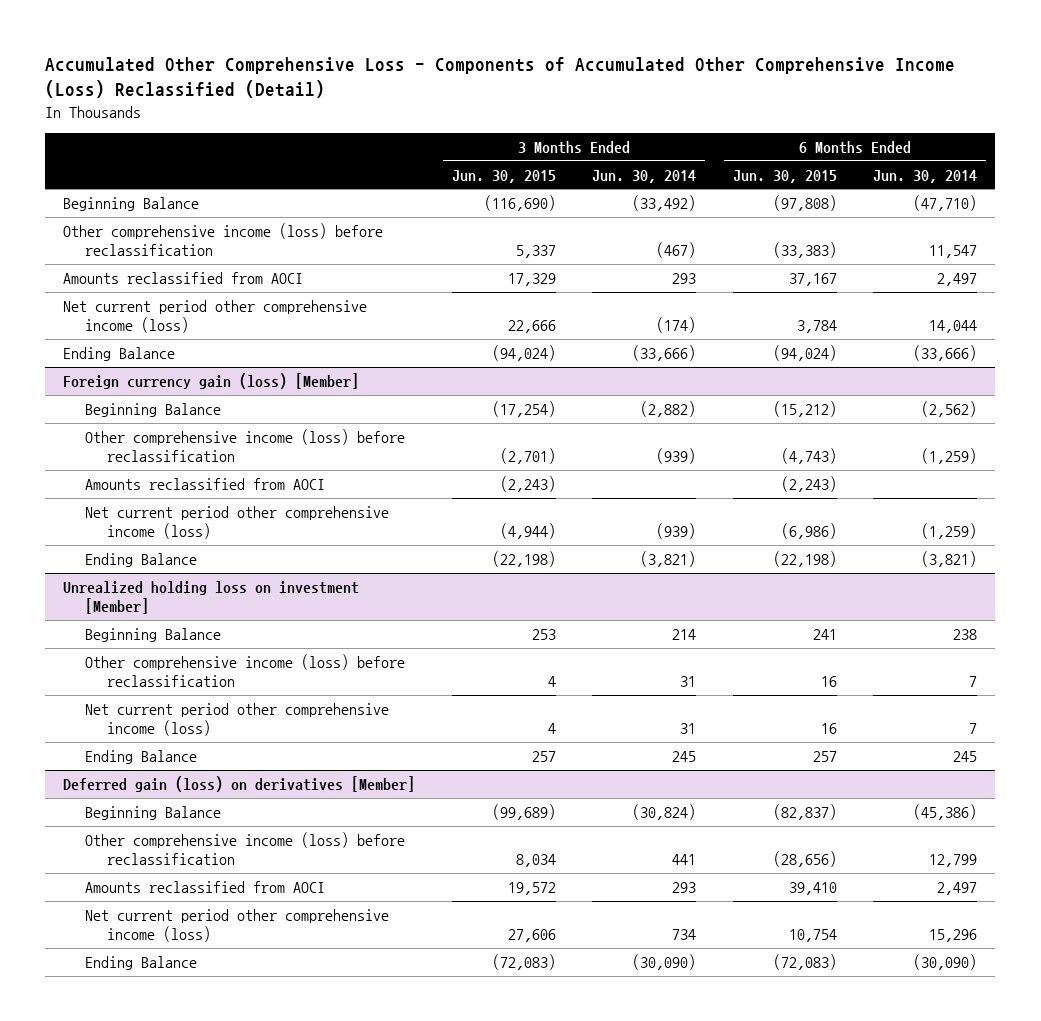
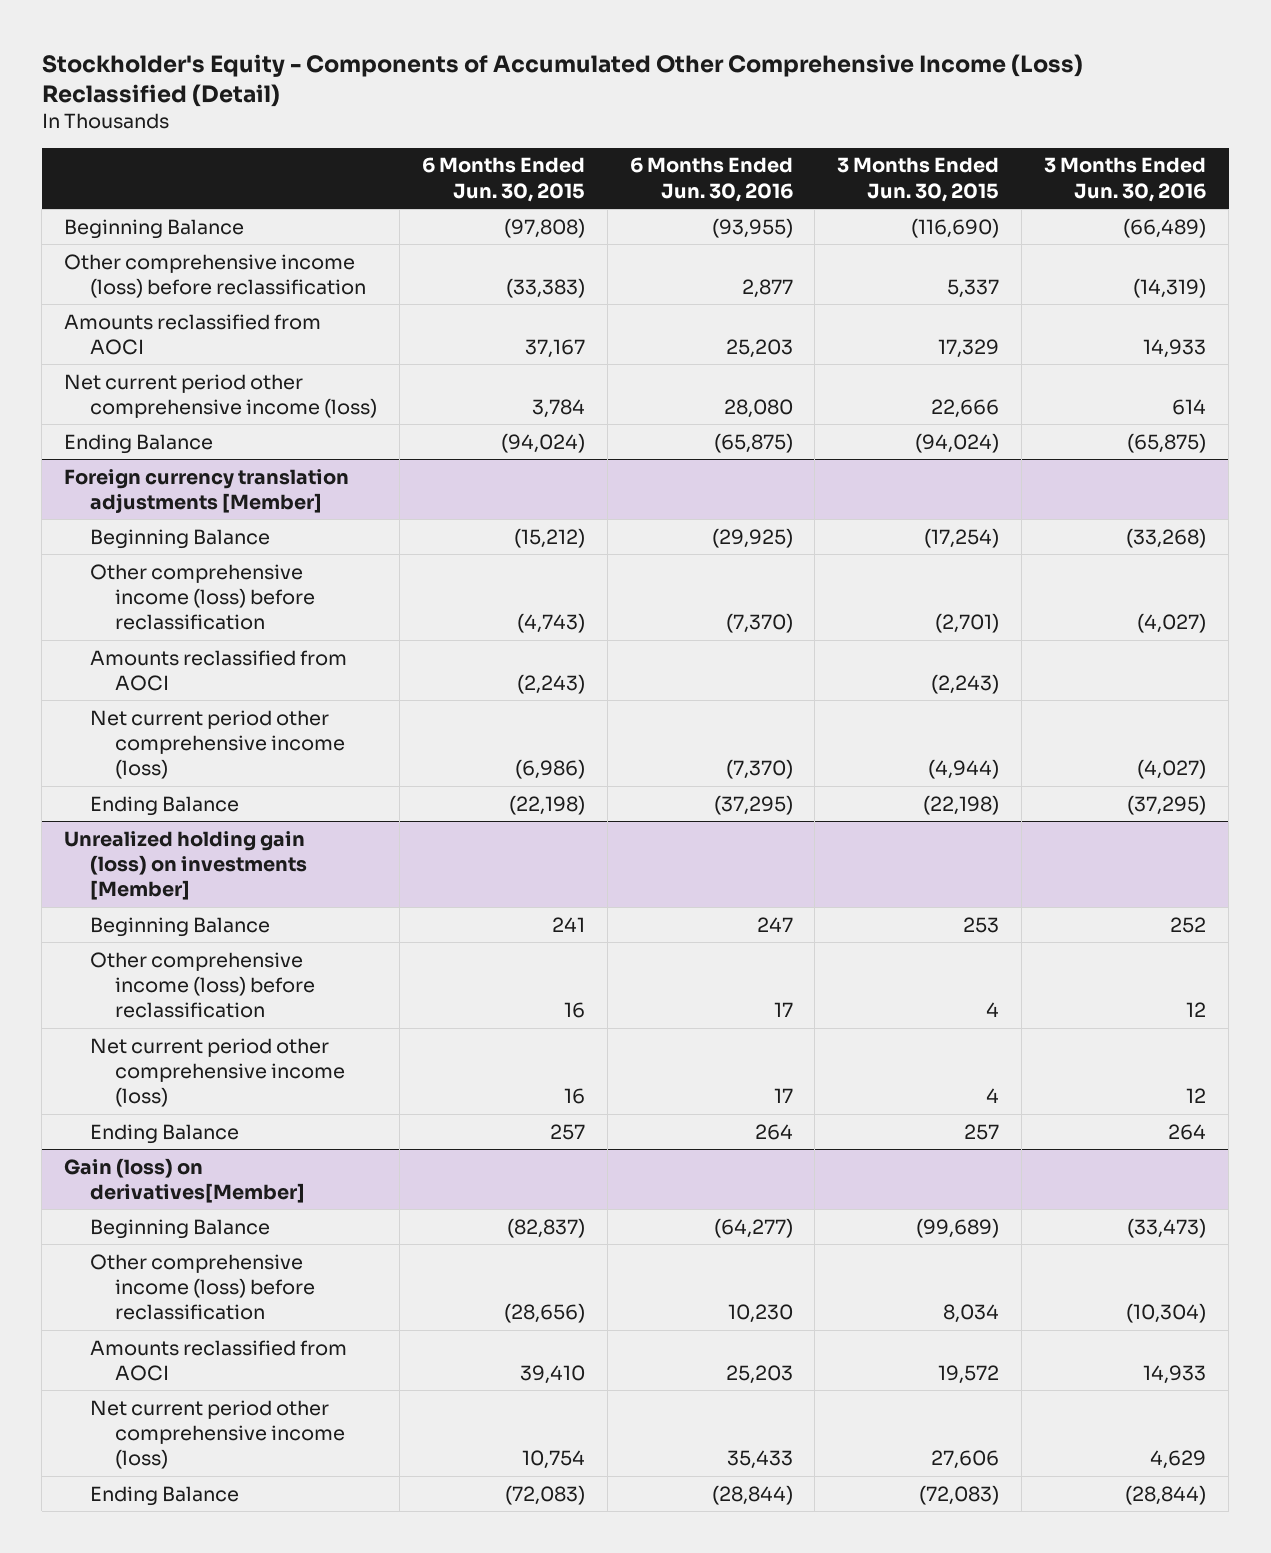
- Accumulated Other Comprehensive Loss - Components of Accumulated Other Comprehensive Income (Loss) Reclassified (Detail)
+ Stockholder's Equity - Components of Accumulated Other Comprehensive Income (Loss) Reclassified (Detail)
- | 3 Months Ended Jun. 30, 2015 | 3 Months Ended Jun. 30, 2014 | 6 Months Ended Jun. 30, 2015 | 6 Months Ended Jun. 30, 2014
+ | 6 Months Ended Jun. 30, 2015 | 6 Months Ended Jun. 30, 2016 | 3 Months Ended Jun. 30, 2015 | 3 Months Ended Jun. 30, 2016
- Foreign currency gain (loss) [Member]
+ Foreign currency translation adjustments [Member]
- Unrealized holding loss on investment [Member]
+ Unrealized holding gain (loss) on investments [Member]
- Deferred gain (loss) on derivatives [Member]
+ Gain (loss) on derivatives[Member]

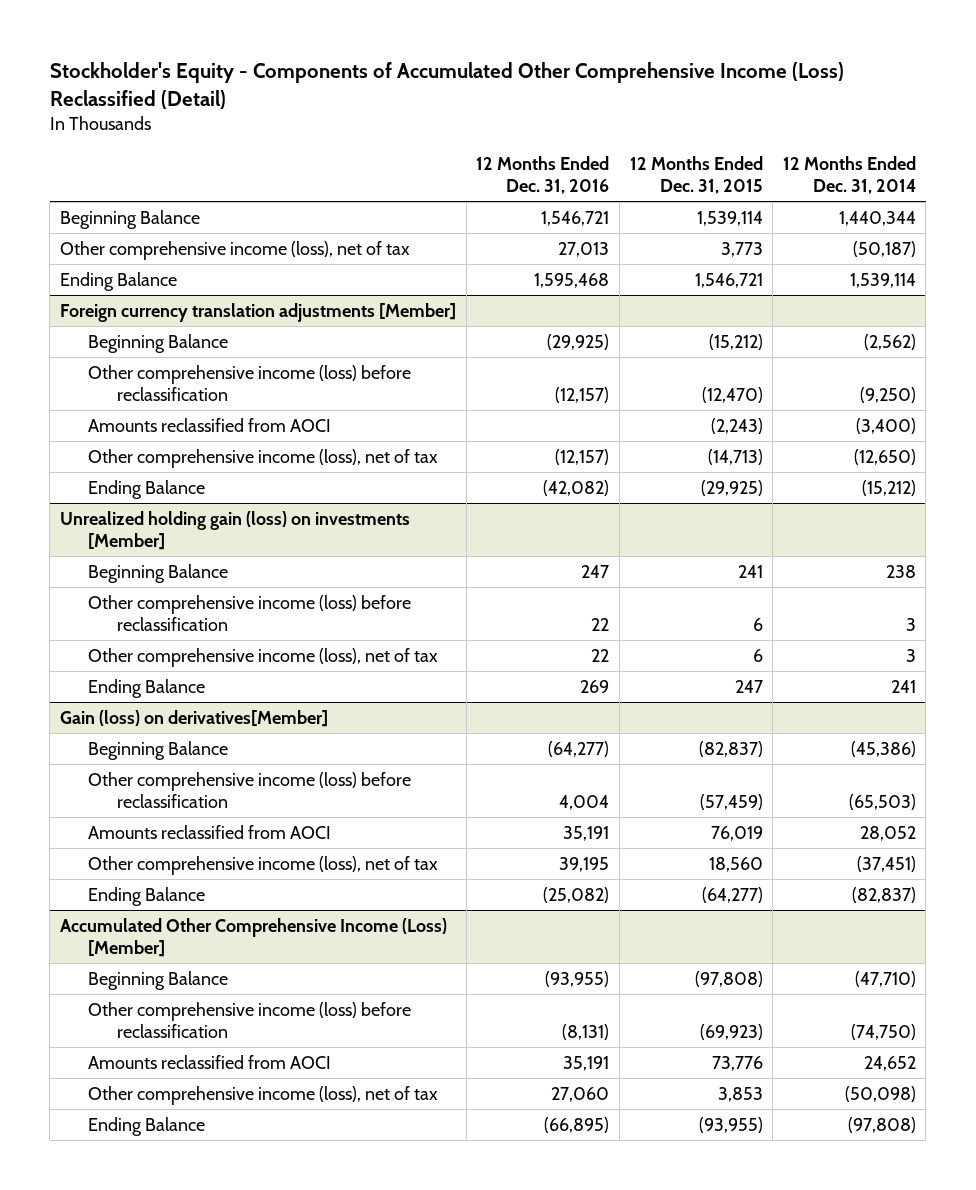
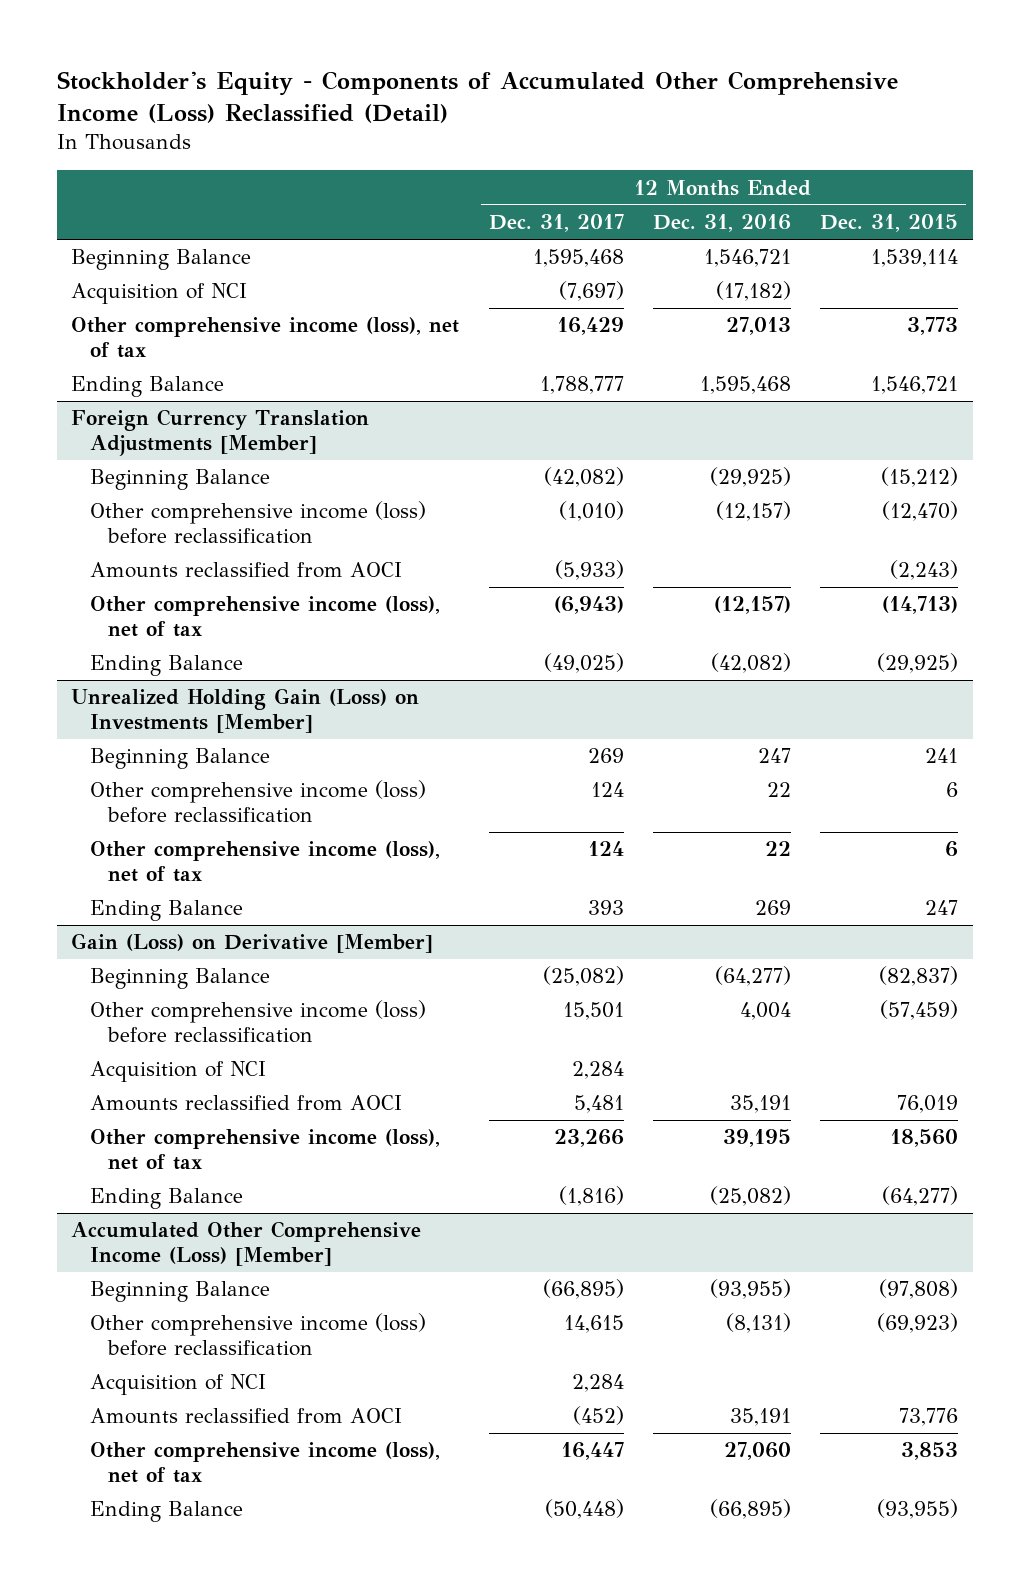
- | 12 Months Ended Dec. 31, 2016 | 12 Months Ended Dec. 31, 2015 | 12 Months Ended Dec. 31, 2014
+ | 12 Months Ended Dec. 31, 2017 | 12 Months Ended Dec. 31, 2016 | 12 Months Ended Dec. 31, 2015
+ Acquisition of NCI | (7,697) | (17,182) |
- Foreign currency translation adjustments [Member]
+ Foreign Currency Translation Adjustments [Member]
- Unrealized holding gain (loss) on investments [Member]
+ Unrealized Holding Gain (Loss) on Investments [Member]
- Gain (loss) on derivatives[Member]
+ Gain (Loss) on Derivative [Member]
+ Acquisition of NCI | 2,284 | |
@ Accumulated Other Comprehensive Income (Loss) [Member]
+ Acquisition of NCI | 2,284 | |

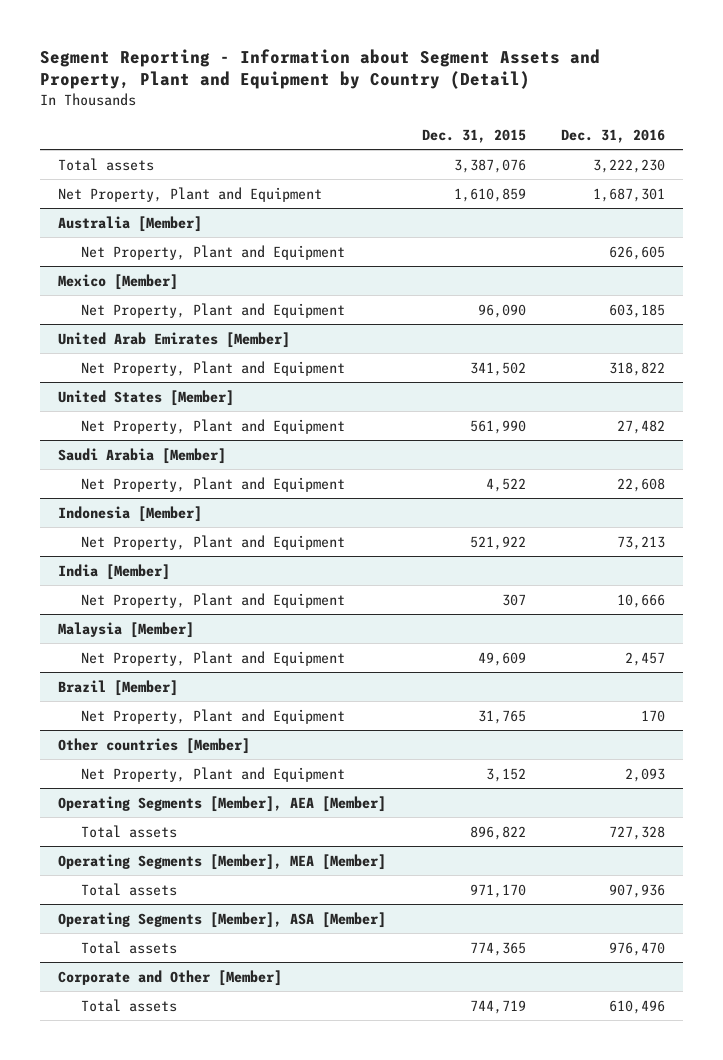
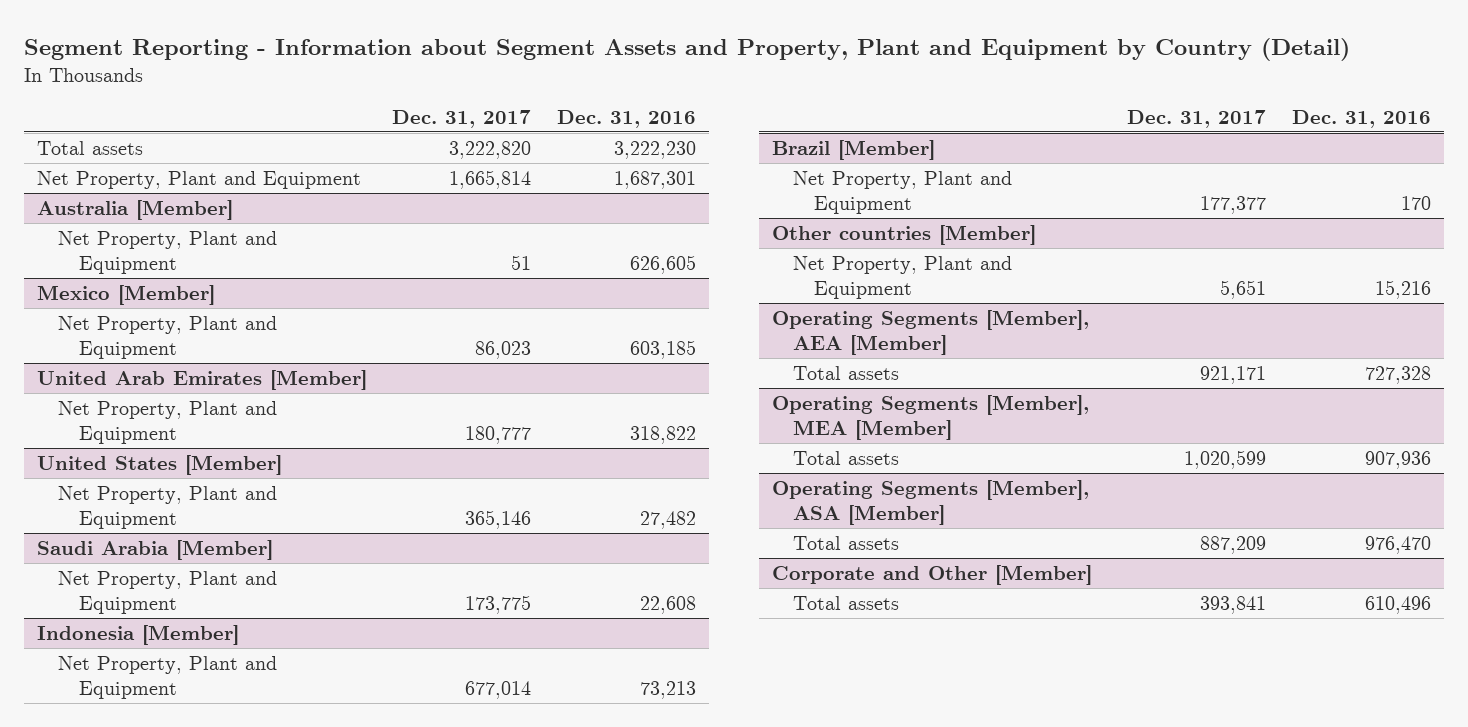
- | Dec. 31, 2015 | Dec. 31, 2016
+ | Dec. 31, 2017 | Dec. 31, 2016
- India [Member]
- Net Property, Plant and Equipment | 307 | 10,666
- Malaysia [Member]
- Net Property, Plant and Equipment | 49,609 | 2,457
@ Other countries [Member]
- Net Property, Plant and Equipment | 3,152 | 2,093
+ Net Property, Plant and Equipment | 5,651 | 15,216

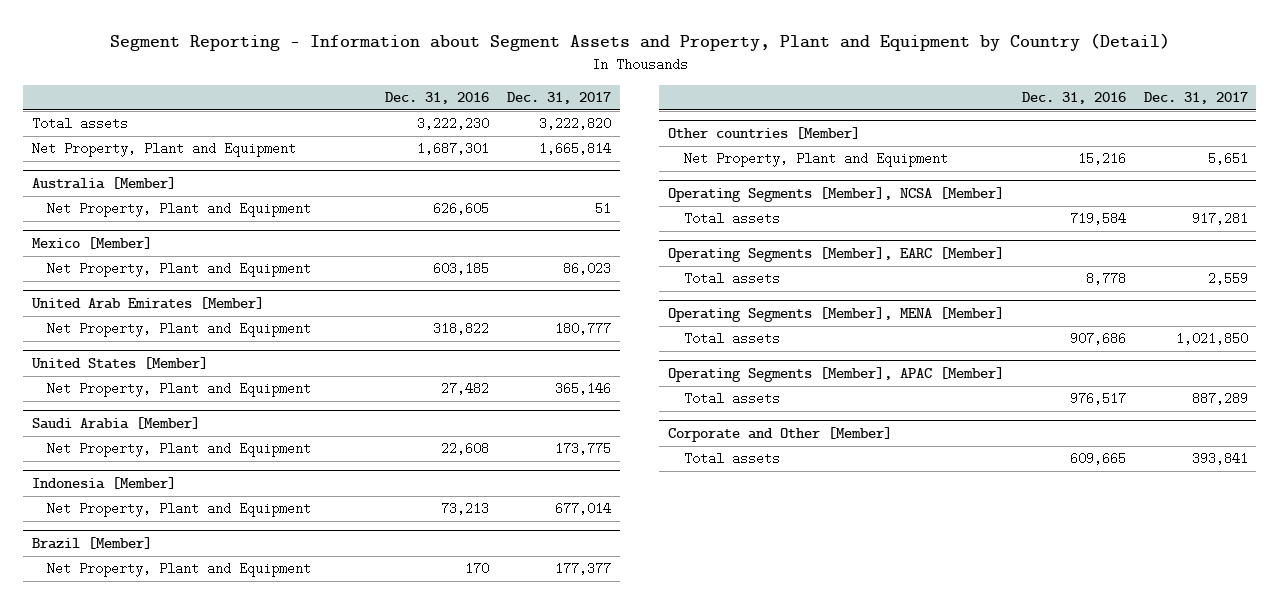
- | Dec. 31, 2017 | Dec. 31, 2016
+ | Dec. 31, 2016 | Dec. 31, 2017
- Operating Segments [Member], AEA [Member]
- Total assets | 921,171 | 727,328
- Operating Segments [Member], MEA [Member]
- Total assets | 1,020,599 | 907,936
- Operating Segments [Member], ASA [Member]
- Total assets | 887,209 | 976,470
+ Operating Segments [Member], NCSA [Member]
+ Total assets | 719,584 | 917,281
+ Operating Segments [Member], EARC [Member]
+ Total assets | 8,778 | 2,559
+ Operating Segments [Member], MENA [Member]
+ Total assets | 907,686 | 1,021,850
+ Operating Segments [Member], APAC [Member]
+ Total assets | 976,517 | 887,289
@ Corporate and Other [Member]
- Total assets | 393,841 | 610,496
+ Total assets | 609,665 | 393,841

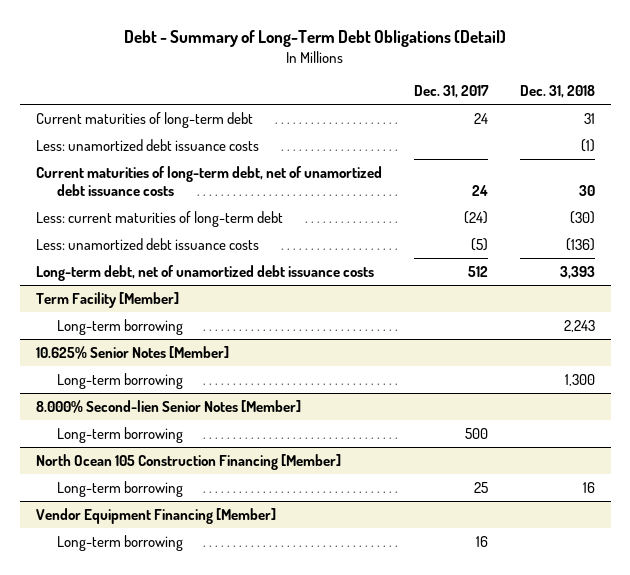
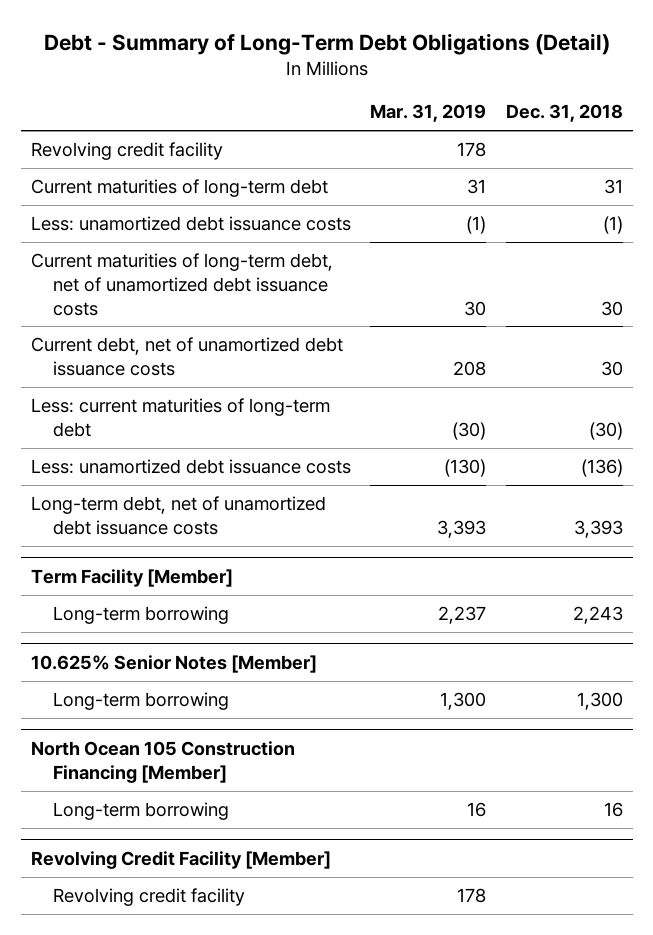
- | Dec. 31, 2017 | Dec. 31, 2018
+ | Mar. 31, 2019 | Dec. 31, 2018
+ Revolving credit facility | 178 |
+ Current debt, net of unamortized debt issuance costs | 208 | 30
- 8.000% Second-lien Senior Notes [Member]
- Long-term borrowing | 500 |
- Vendor Equipment Financing [Member]
- Long-term borrowing | 16 |
+ Revolving Credit Facility [Member]
+ Revolving credit facility | 178 |

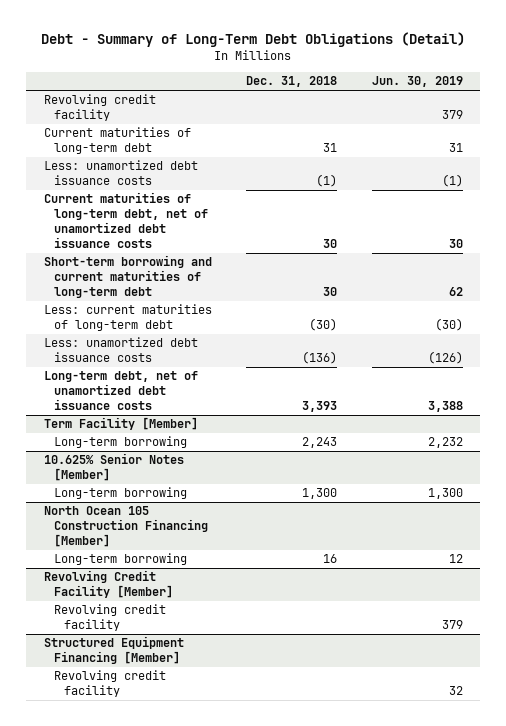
- | Mar. 31, 2019 | Dec. 31, 2018
+ | Dec. 31, 2018 | Jun. 30, 2019
- Current debt, net of unamortized debt issuance costs | 208 | 30
+ Short-term borrowing and current maturities of long-term debt | 30 | 62
+ Structured Equipment Financing [Member]
+ Revolving credit facility | | 32

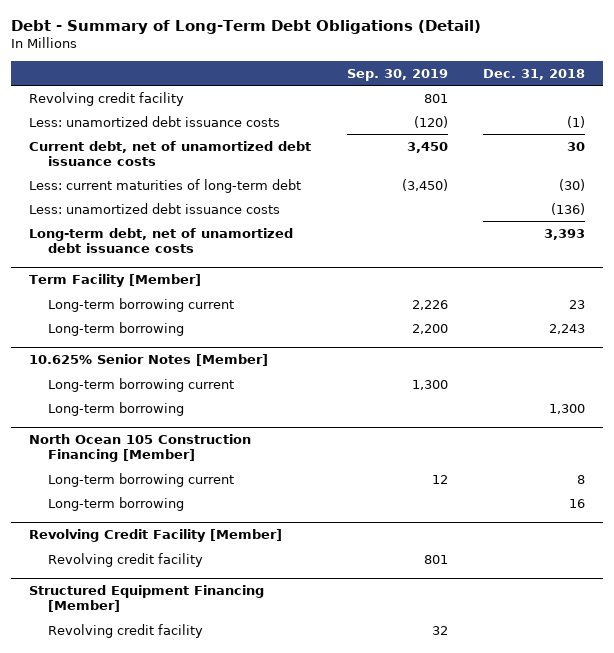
- | Dec. 31, 2018 | Jun. 30, 2019
+ | Sep. 30, 2019 | Dec. 31, 2018
- Current maturities of long-term debt | 31 | 31
- Current maturities of long-term debt, net of unamortized debt issuance costs | 30 | 30
- Short-term borrowing and current maturities of long-term debt | 30 | 62
+ Current debt, net of unamortized debt issuance costs | 3,450 | 30
@ Term Facility [Member]
+ Long-term borrowing current | 2,226 | 23
@ 10.625% Senior Notes [Member]
+ Long-term borrowing current | 1,300 |
@ North Ocean 105 Construction Financing [Member]
+ Long-term borrowing current | 12 | 8

